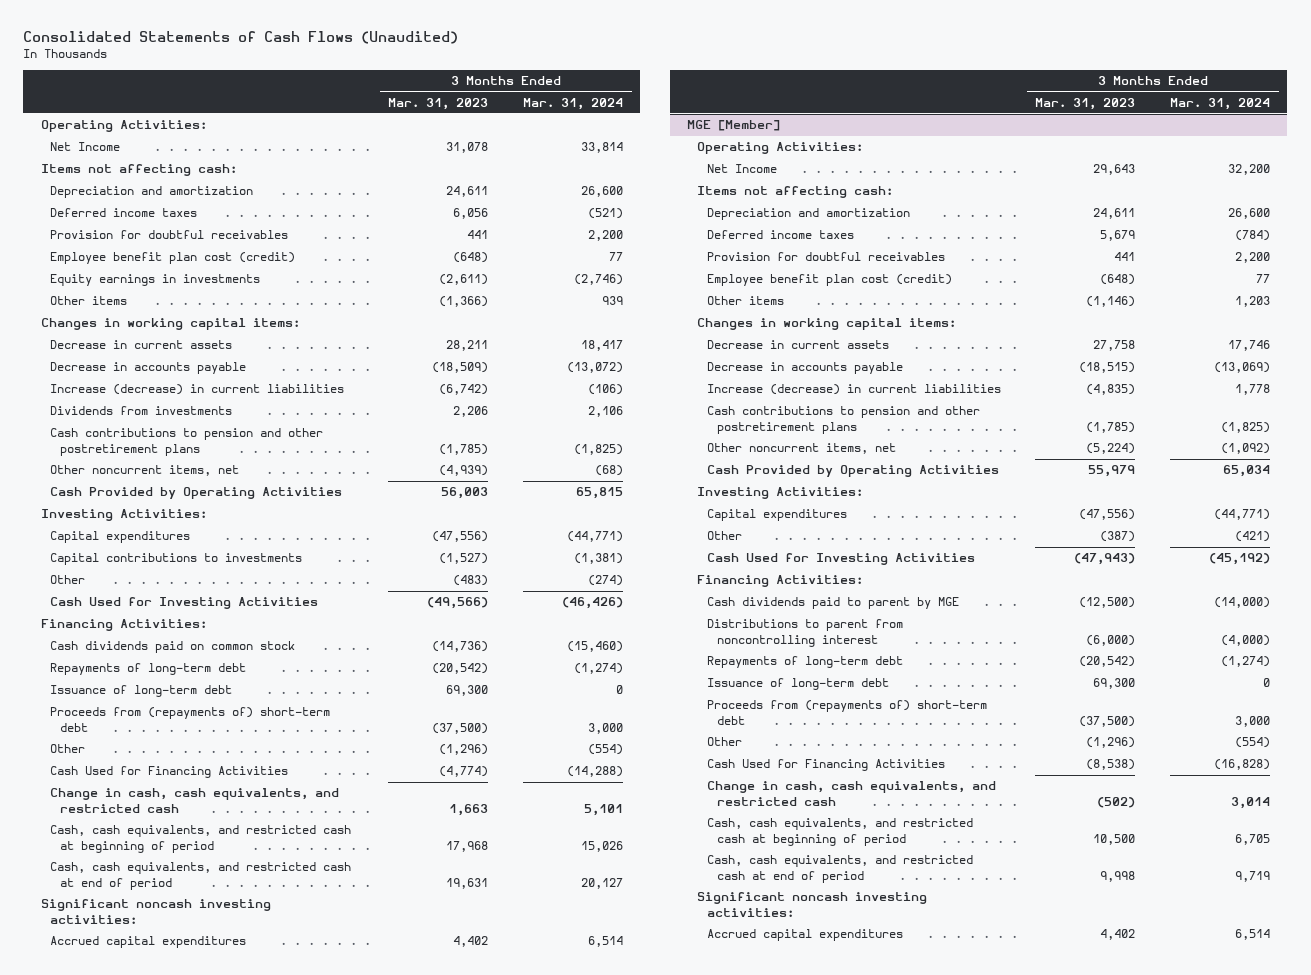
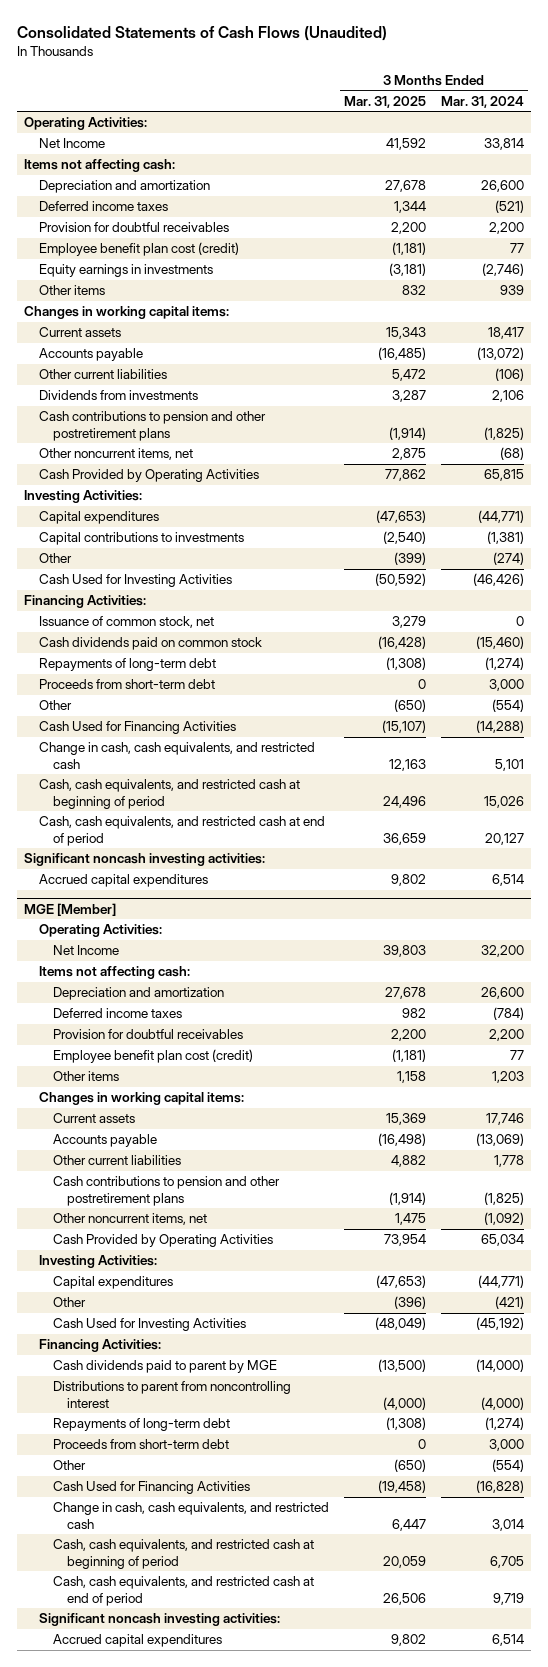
- | 3 Months Ended Mar. 31, 2023 | 3 Months Ended Mar. 31, 2024
+ | 3 Months Ended Mar. 31, 2025 | 3 Months Ended Mar. 31, 2024
- Decrease in current assets | 28,211 | 18,417
- Decrease in accounts payable | (18,509) | (13,072)
- Increase (decrease) in current liabilities | (6,742) | (106)
+ Current assets | 15,343 | 18,417
+ Accounts payable | (16,485) | (13,072)
+ Other current liabilities | 5,472 | (106)
+ Issuance of common stock, net | 3,279 | 0
- Issuance of long-term debt | 69,300 | 0
- Proceeds from (repayments of) short-term debt | (37,500) | 3,000
+ Proceeds from short-term debt | 0 | 3,000
@ MGE [Member]
- Decrease in current assets | 27,758 | 17,746
- Decrease in accounts payable | (18,515) | (13,069)
- Increase (decrease) in current liabilities | (4,835) | 1,778
+ Current assets | 15,369 | 17,746
+ Accounts payable | (16,498) | (13,069)
+ Other current liabilities | 4,882 | 1,778
- Issuance of long-term debt | 69,300 | 0
- Proceeds from (repayments of) short-term debt | (37,500) | 3,000
+ Proceeds from short-term debt | 0 | 3,000

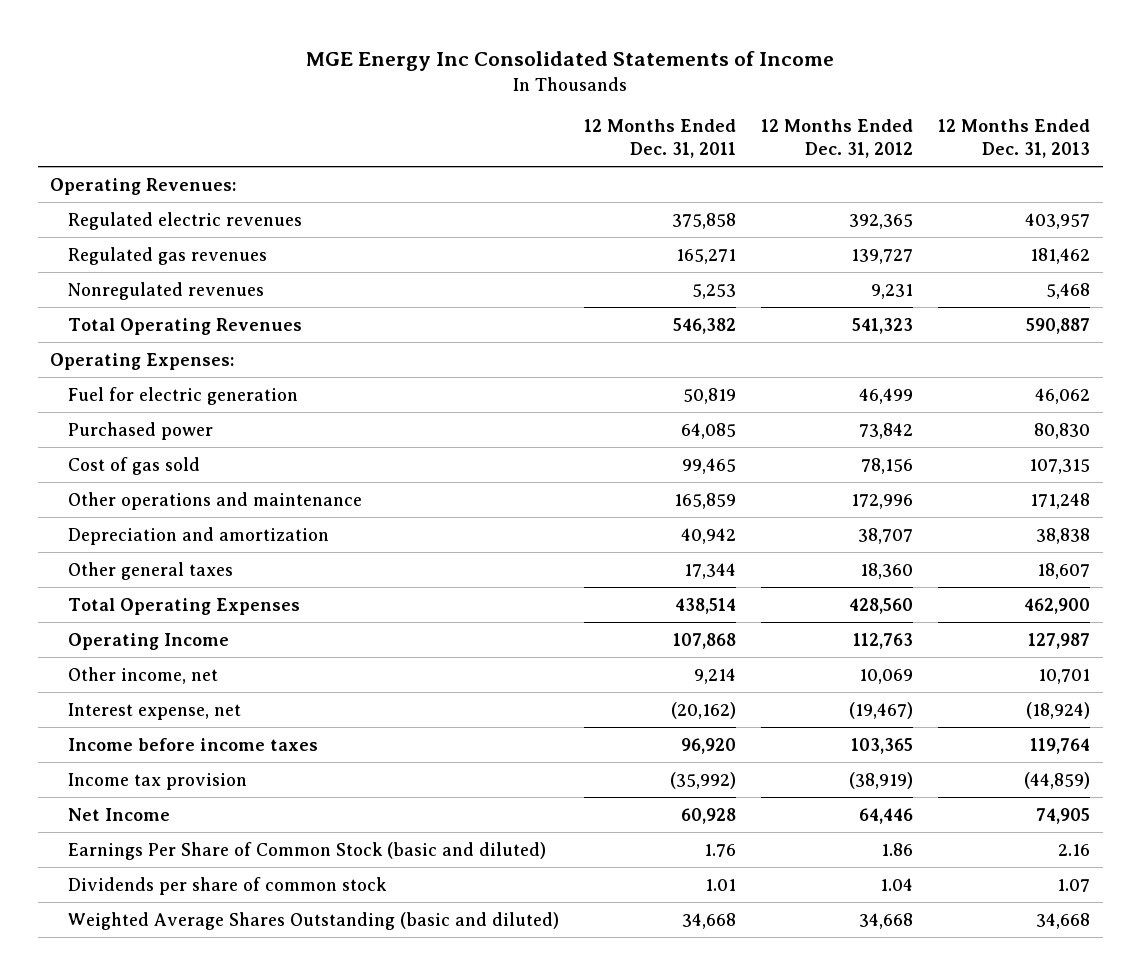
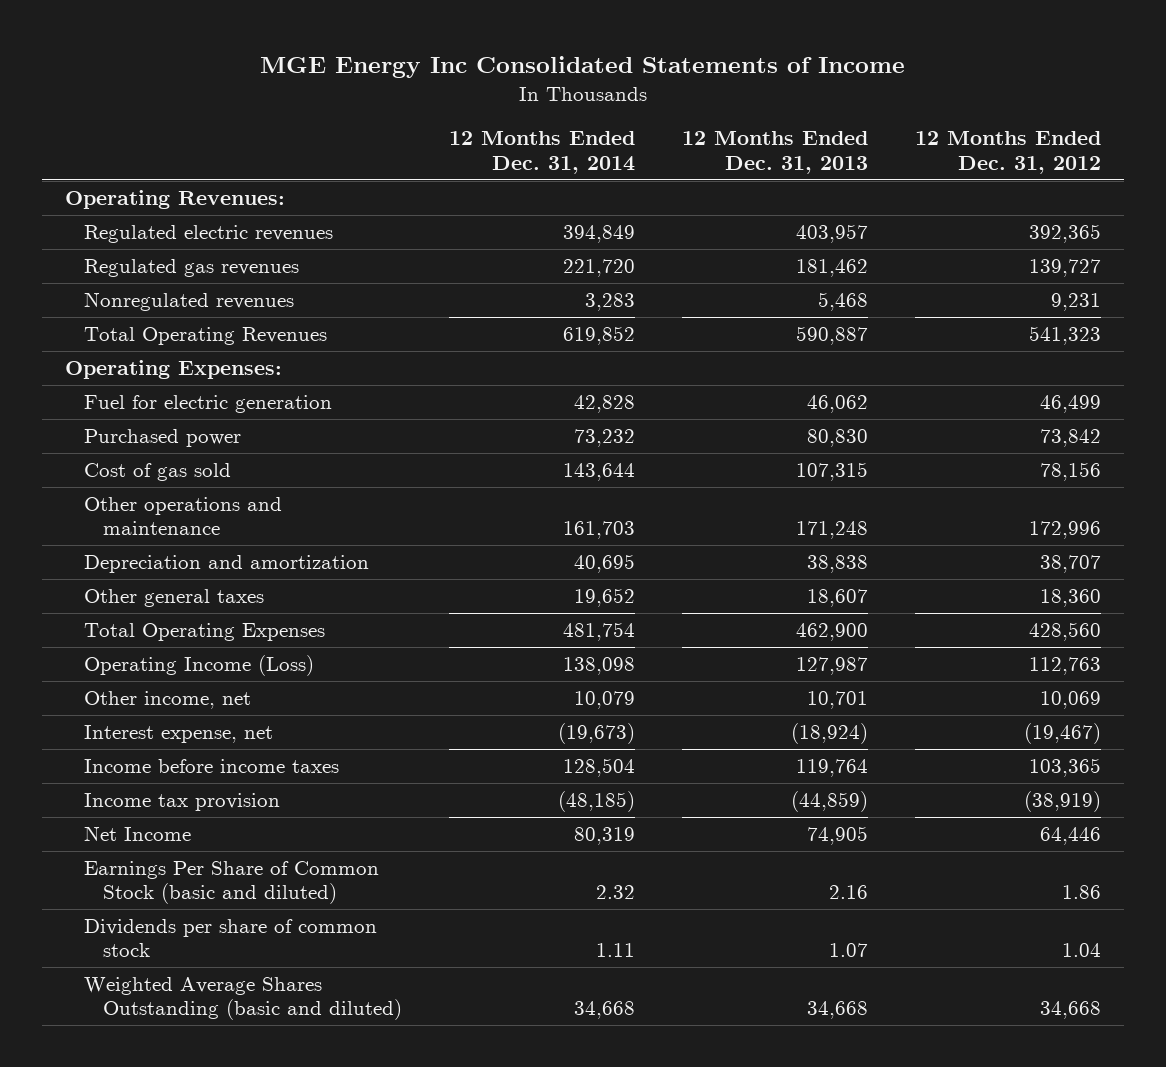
- | 12 Months Ended Dec. 31, 2011 | 12 Months Ended Dec. 31, 2012 | 12 Months Ended Dec. 31, 2013
+ | 12 Months Ended Dec. 31, 2014 | 12 Months Ended Dec. 31, 2013 | 12 Months Ended Dec. 31, 2012
- Operating Income | 107,868 | 112,763 | 127,987
+ Operating Income (Loss) | 138,098 | 127,987 | 112,763

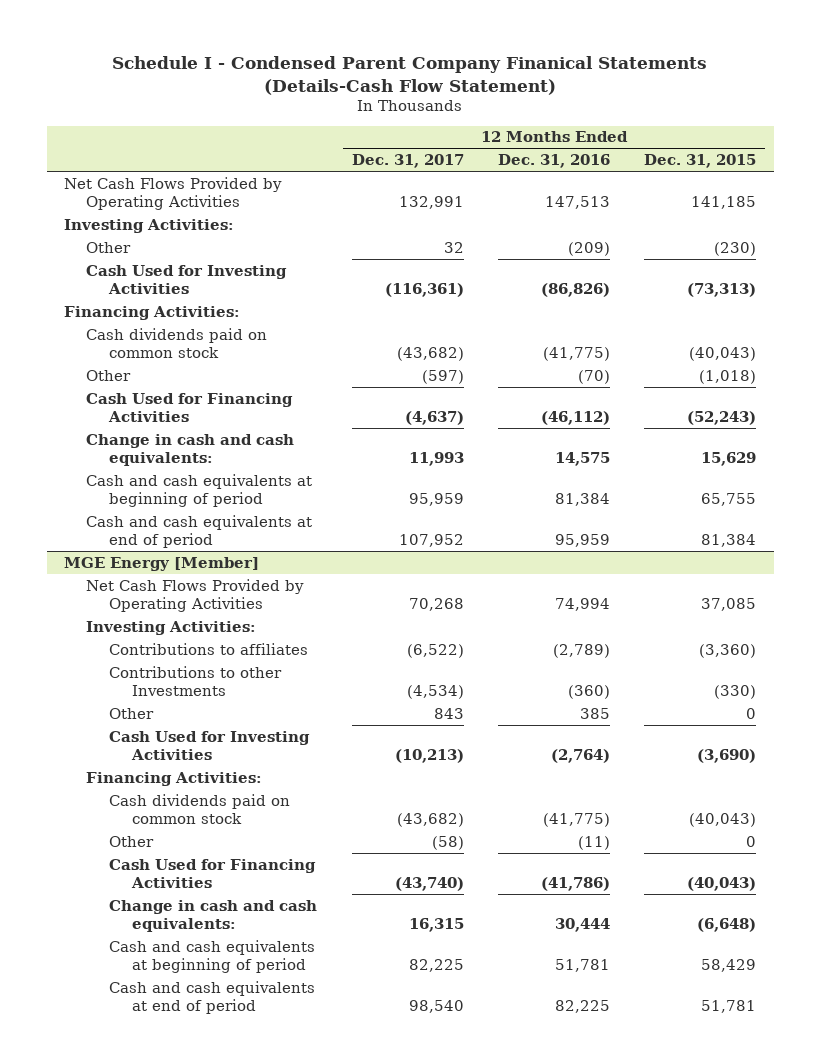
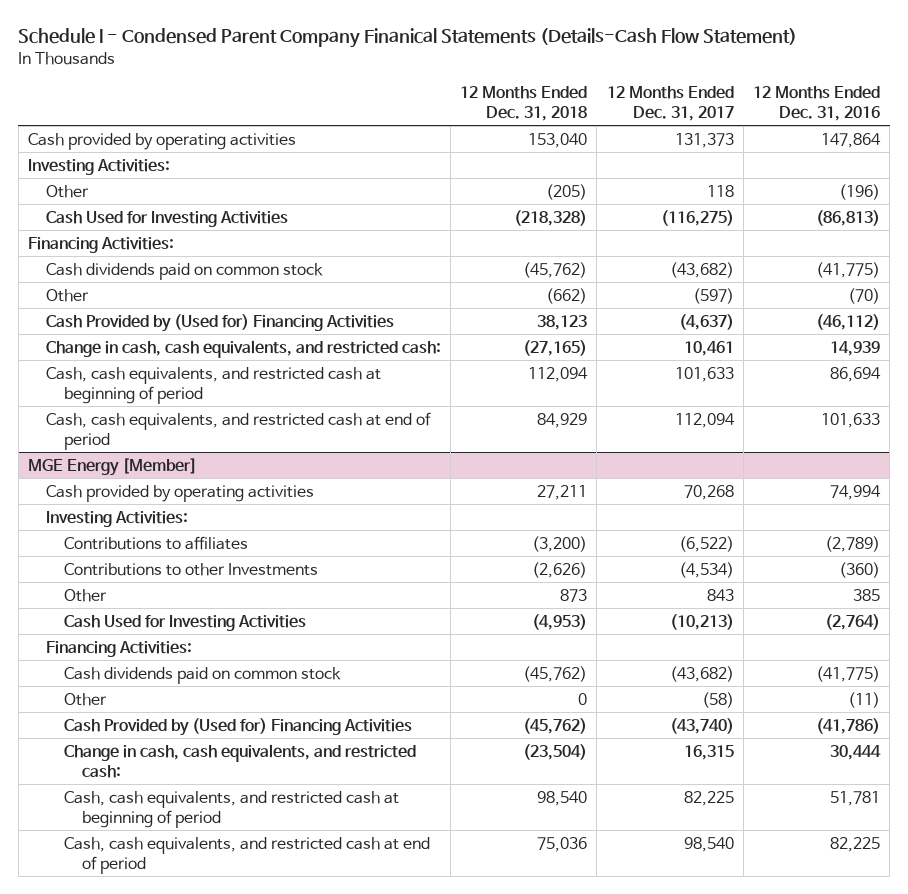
- | 12 Months Ended Dec. 31, 2017 | 12 Months Ended Dec. 31, 2016 | 12 Months Ended Dec. 31, 2015
+ | 12 Months Ended Dec. 31, 2018 | 12 Months Ended Dec. 31, 2017 | 12 Months Ended Dec. 31, 2016
- Net Cash Flows Provided by Operating Activities | 132,991 | 147,513 | 141,185
+ Cash provided by operating activities | 153,040 | 131,373 | 147,864
- Other | 32 | (209) | (230)
- Cash Used for Investing Activities | (116,361) | (86,826) | (73,313)
+ Other | (205) | 118 | (196)
+ Cash Used for Investing Activities | (218,328) | (116,275) | (86,813)
- Cash Used for Financing Activities | (4,637) | (46,112) | (52,243)
- Change in cash and cash equivalents: | 11,993 | 14,575 | 15,629
- Cash and cash equivalents at beginning of period | 95,959 | 81,384 | 65,755
- Cash and cash equivalents at end of period | 107,952 | 95,959 | 81,384
+ Cash Provided by (Used for) Financing Activities | 38,123 | (4,637) | (46,112)
+ Change in cash, cash equivalents, and restricted cash: | (27,165) | 10,461 | 14,939
+ Cash, cash equivalents, and restricted cash at beginning of period | 112,094 | 101,633 | 86,694
+ Cash, cash equivalents, and restricted cash at end of period | 84,929 | 112,094 | 101,633
@ MGE Energy [Member]
- Net Cash Flows Provided by Operating Activities | 70,268 | 74,994 | 37,085
+ Cash provided by operating activities | 27,211 | 70,268 | 74,994
- Cash Used for Financing Activities | (43,740) | (41,786) | (40,043)
- Change in cash and cash equivalents: | 16,315 | 30,444 | (6,648)
- Cash and cash equivalents at beginning of period | 82,225 | 51,781 | 58,429
- Cash and cash equivalents at end of period | 98,540 | 82,225 | 51,781
+ Cash Provided by (Used for) Financing Activities | (45,762) | (43,740) | (41,786)
+ Change in cash, cash equivalents, and restricted cash: | (23,504) | 16,315 | 30,444
+ Cash, cash equivalents, and restricted cash at beginning of period | 98,540 | 82,225 | 51,781
+ Cash, cash equivalents, and restricted cash at end of period | 75,036 | 98,540 | 82,225

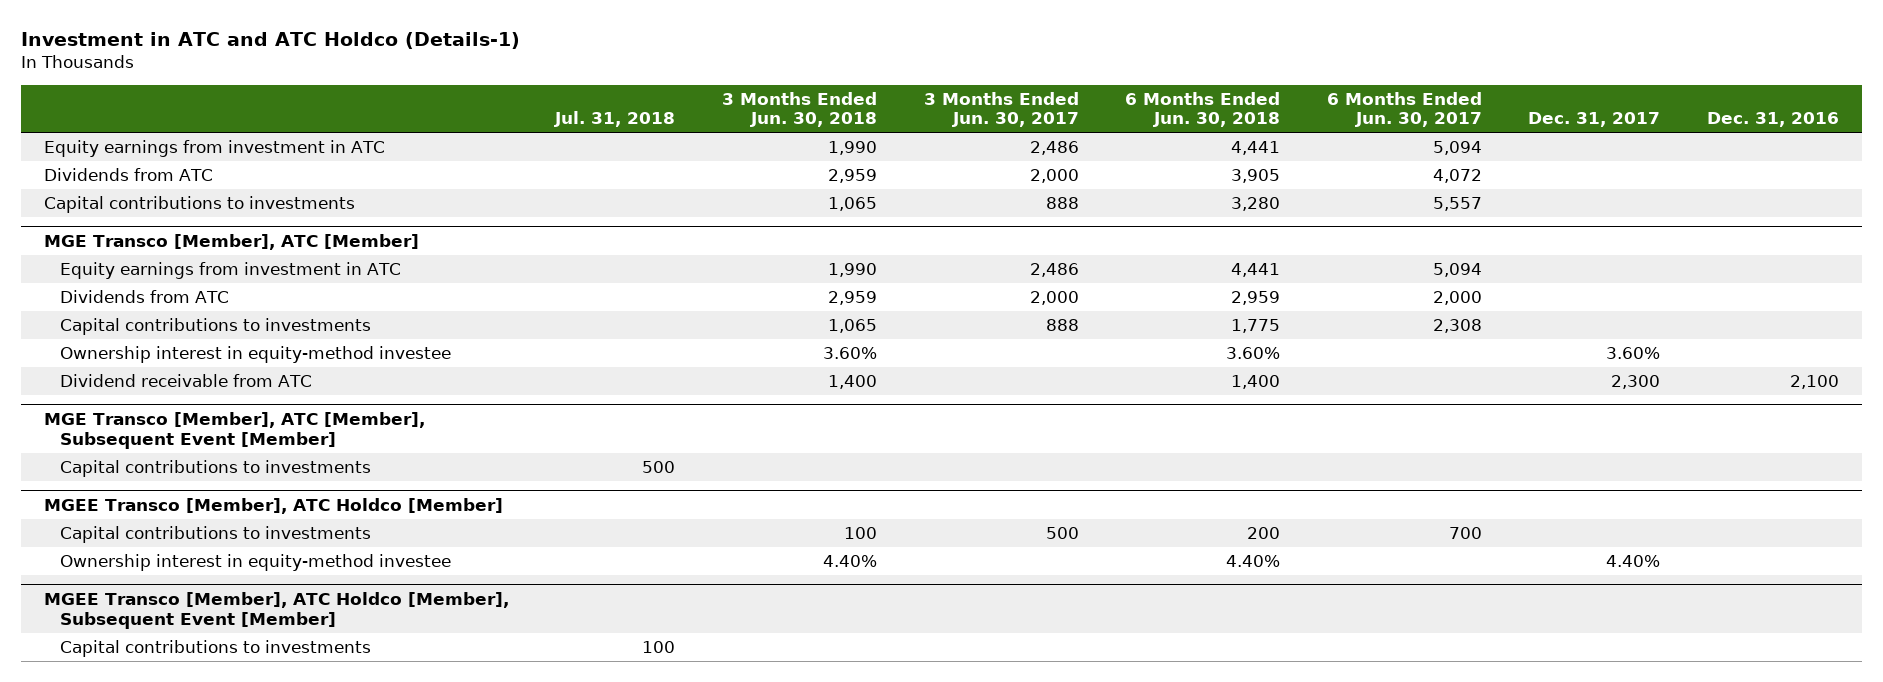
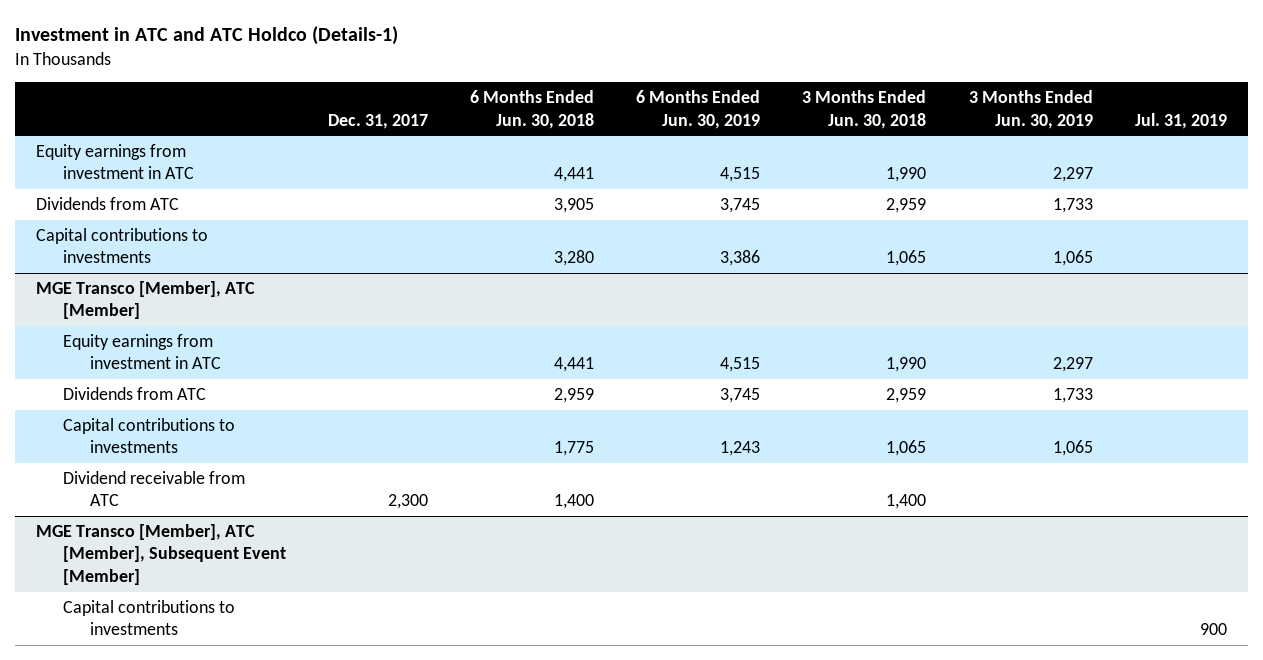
- | Jul. 31, 2018 | 3 Months Ended Jun. 30, 2018 | 3 Months Ended Jun. 30, 2017 | 6 Months Ended Jun. 30, 2018 | 6 Months Ended Jun. 30, 2017 | Dec. 31, 2017 | Dec. 31, 2016
+ | Dec. 31, 2017 | 6 Months Ended Jun. 30, 2018 | 6 Months Ended Jun. 30, 2019 | 3 Months Ended Jun. 30, 2018 | 3 Months Ended Jun. 30, 2019 | Jul. 31, 2019
@ MGE Transco [Member], ATC [Member]
- Ownership interest in equity-method investee | | 3.60% | | 3.60% | | 3.60% |
- MGEE Transco [Member], ATC Holdco [Member]
- Capital contributions to investments | | 100 | 500 | 200 | 700 | |
- Ownership interest in equity-method investee | | 4.40% | | 4.40% | | 4.40% |
- MGEE Transco [Member], ATC Holdco [Member], Subsequent Event [Member]
- Capital contributions to investments | 100 | | | | | |

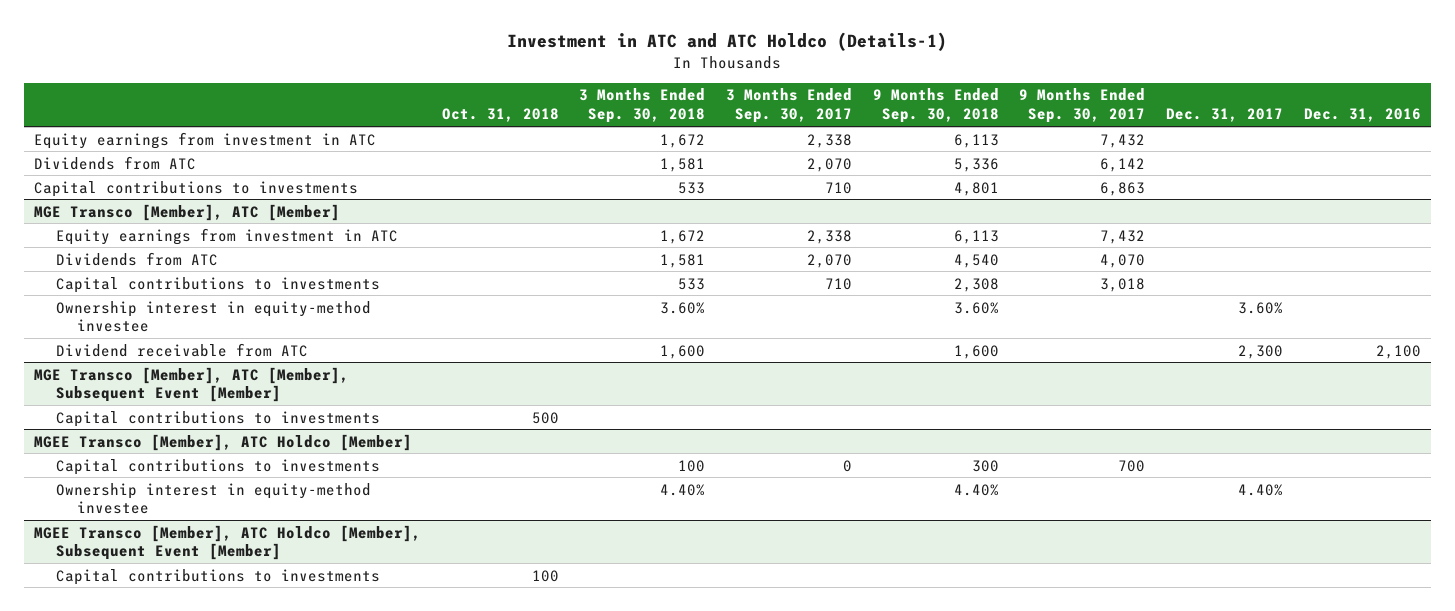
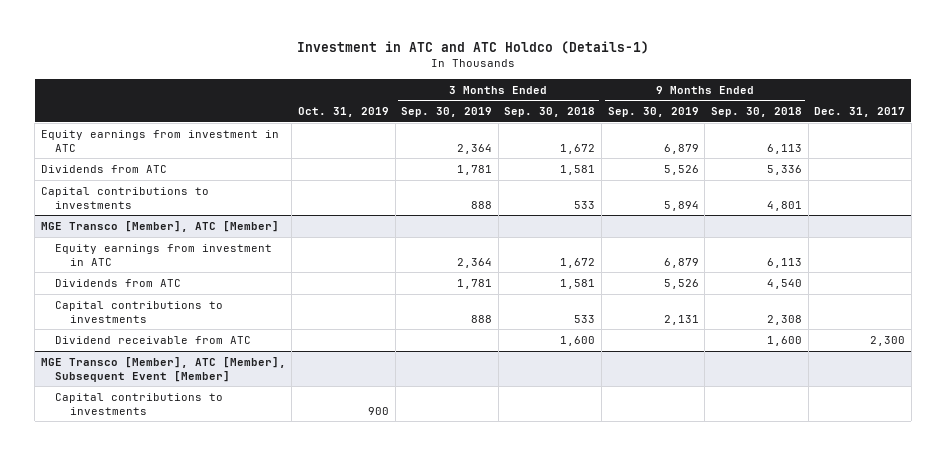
- | Oct. 31, 2018 | 3 Months Ended Sep. 30, 2018 | 3 Months Ended Sep. 30, 2017 | 9 Months Ended Sep. 30, 2018 | 9 Months Ended Sep. 30, 2017 | Dec. 31, 2017 | Dec. 31, 2016
+ | Oct. 31, 2019 | 3 Months Ended Sep. 30, 2019 | 3 Months Ended Sep. 30, 2018 | 9 Months Ended Sep. 30, 2019 | 9 Months Ended Sep. 30, 2018 | Dec. 31, 2017
@ MGE Transco [Member], ATC [Member]
- Ownership interest in equity-method investee | | 3.60% | | 3.60% | | 3.60% |
- MGEE Transco [Member], ATC Holdco [Member]
- Capital contributions to investments | | 100 | 0 | 300 | 700 | |
- Ownership interest in equity-method investee | | 4.40% | | 4.40% | | 4.40% |
- MGEE Transco [Member], ATC Holdco [Member], Subsequent Event [Member]
- Capital contributions to investments | 100 | | | | | |

